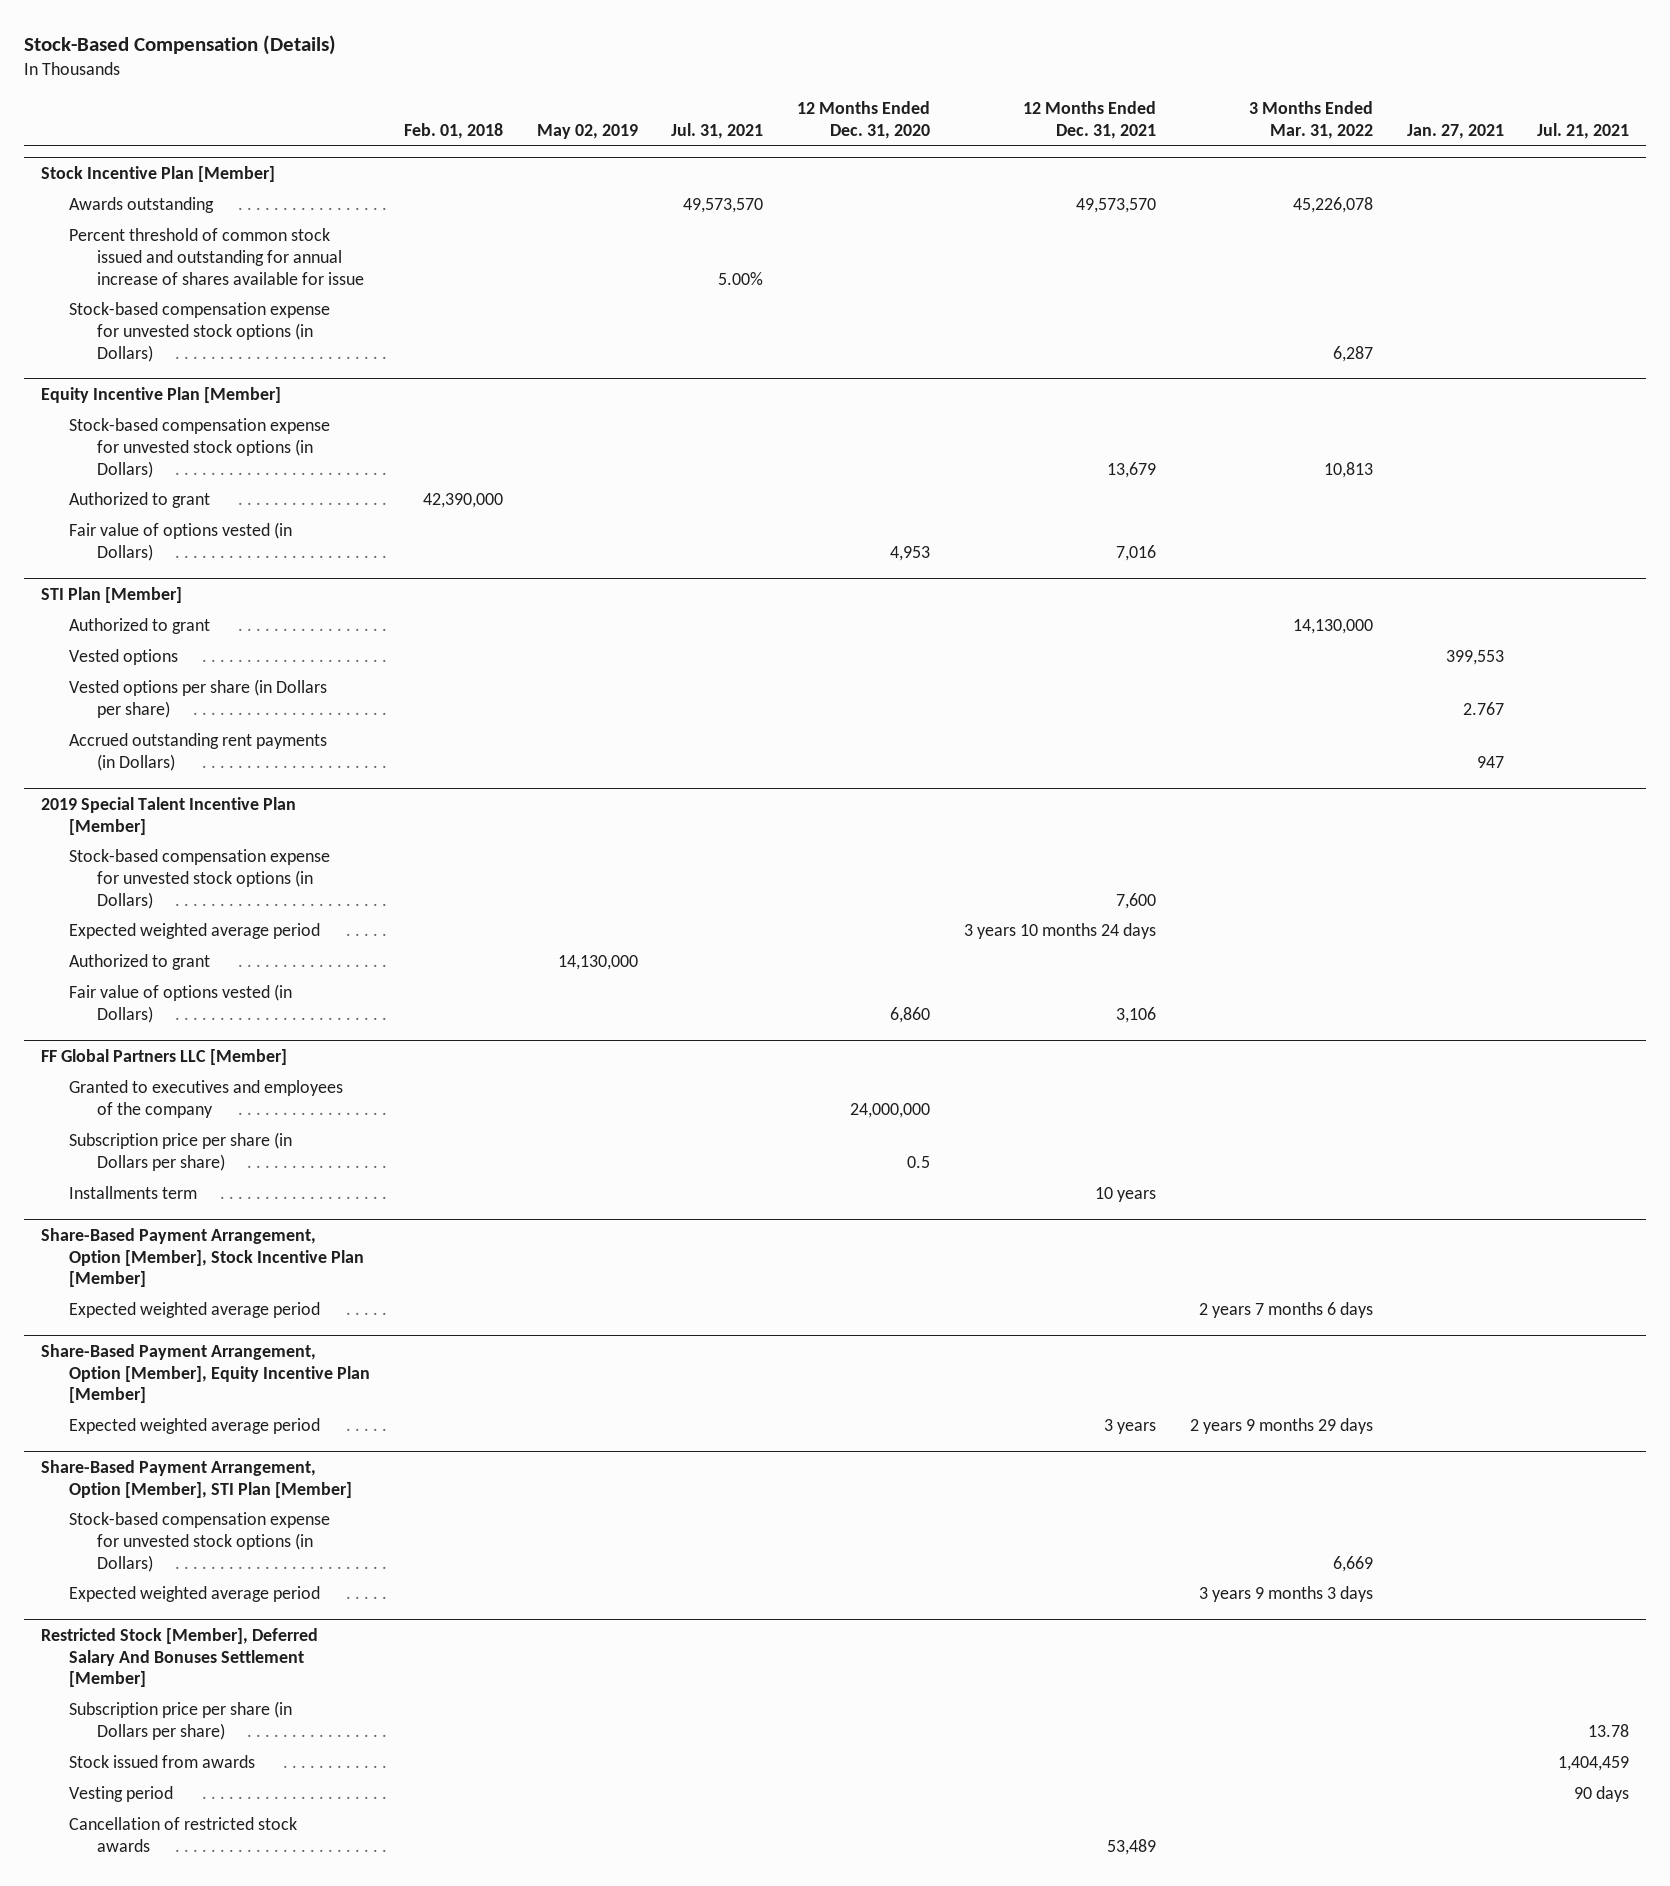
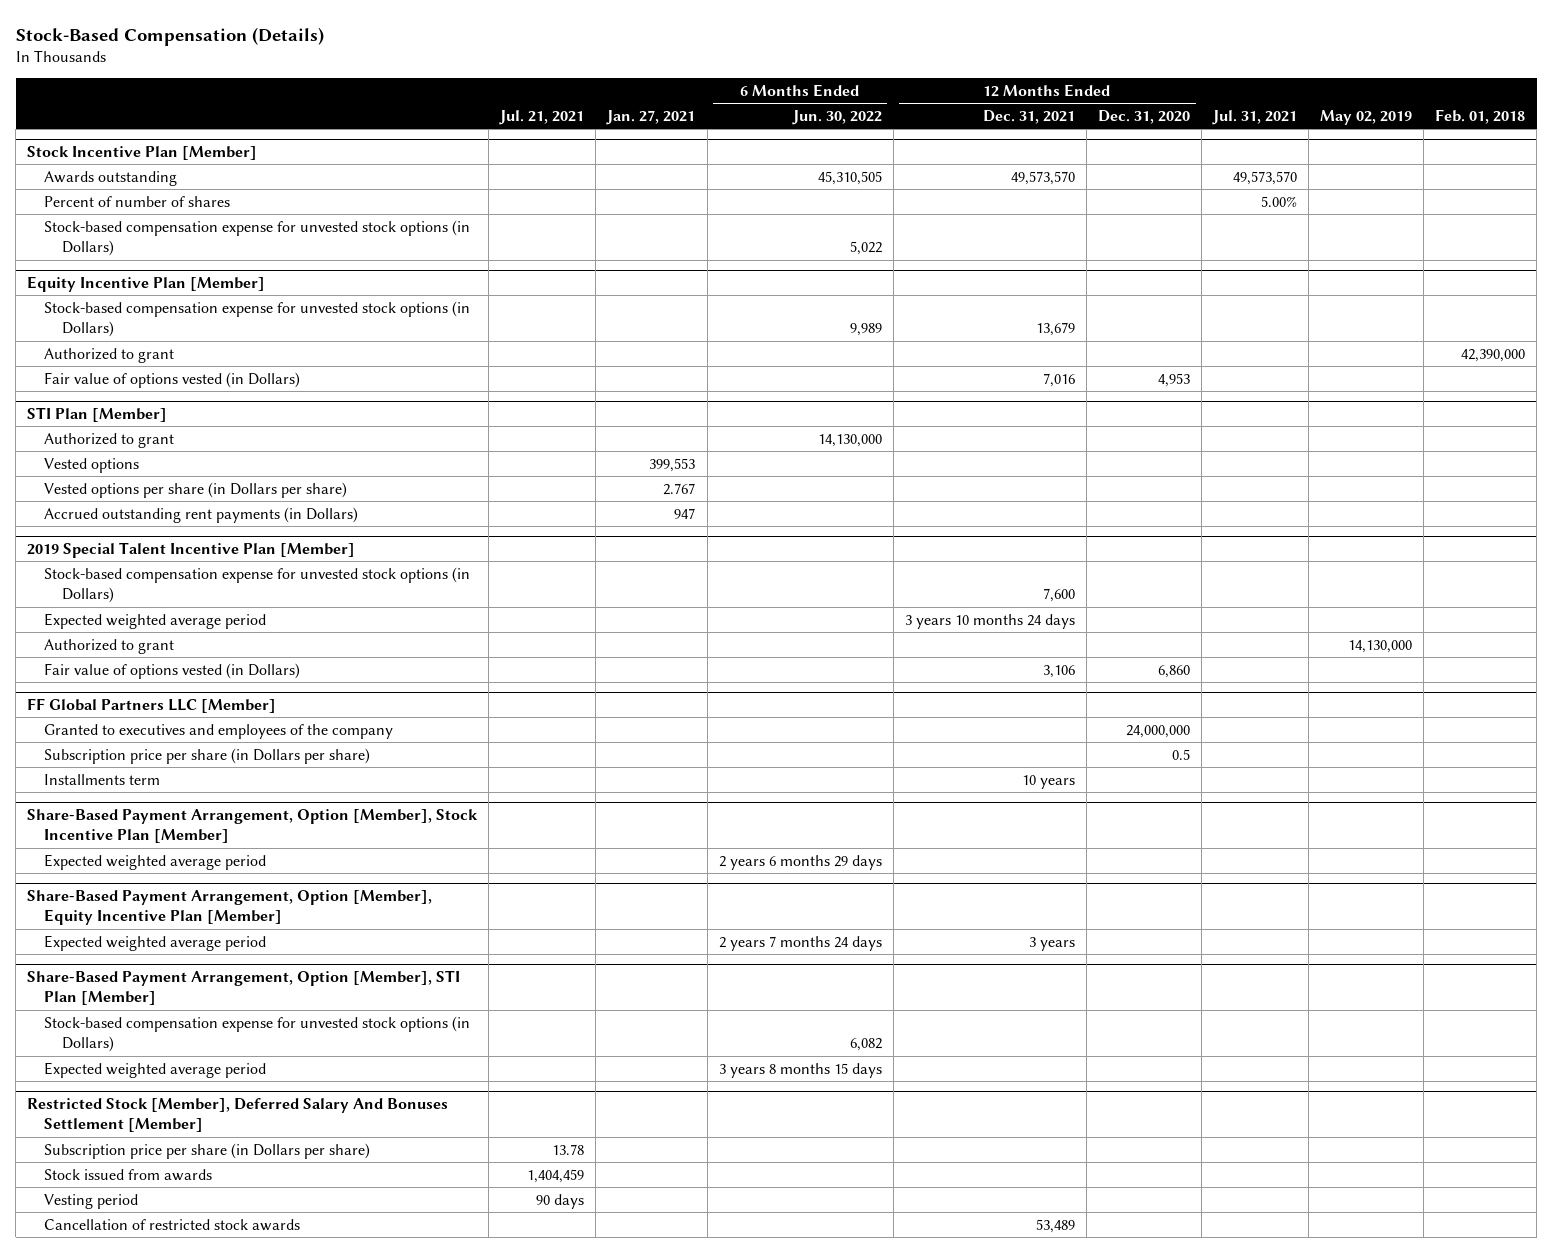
- | Feb. 01, 2018 | May 02, 2019 | Jul. 31, 2021 | 12 Months Ended Dec. 31, 2020 | 12 Months Ended Dec. 31, 2021 | 3 Months Ended Mar. 31, 2022 | Jan. 27, 2021 | Jul. 21, 2021
+ | Jul. 21, 2021 | Jan. 27, 2021 | 6 Months Ended Jun. 30, 2022 | 12 Months Ended Dec. 31, 2021 | 12 Months Ended Dec. 31, 2020 | Jul. 31, 2021 | May 02, 2019 | Feb. 01, 2018
@ Stock Incentive Plan [Member]
- Percent threshold of common stock issued and outstanding for annual increase of shares available for issue | | | 5.00% | | | | |
+ Percent of number of shares | | | | | | 5.00% | |

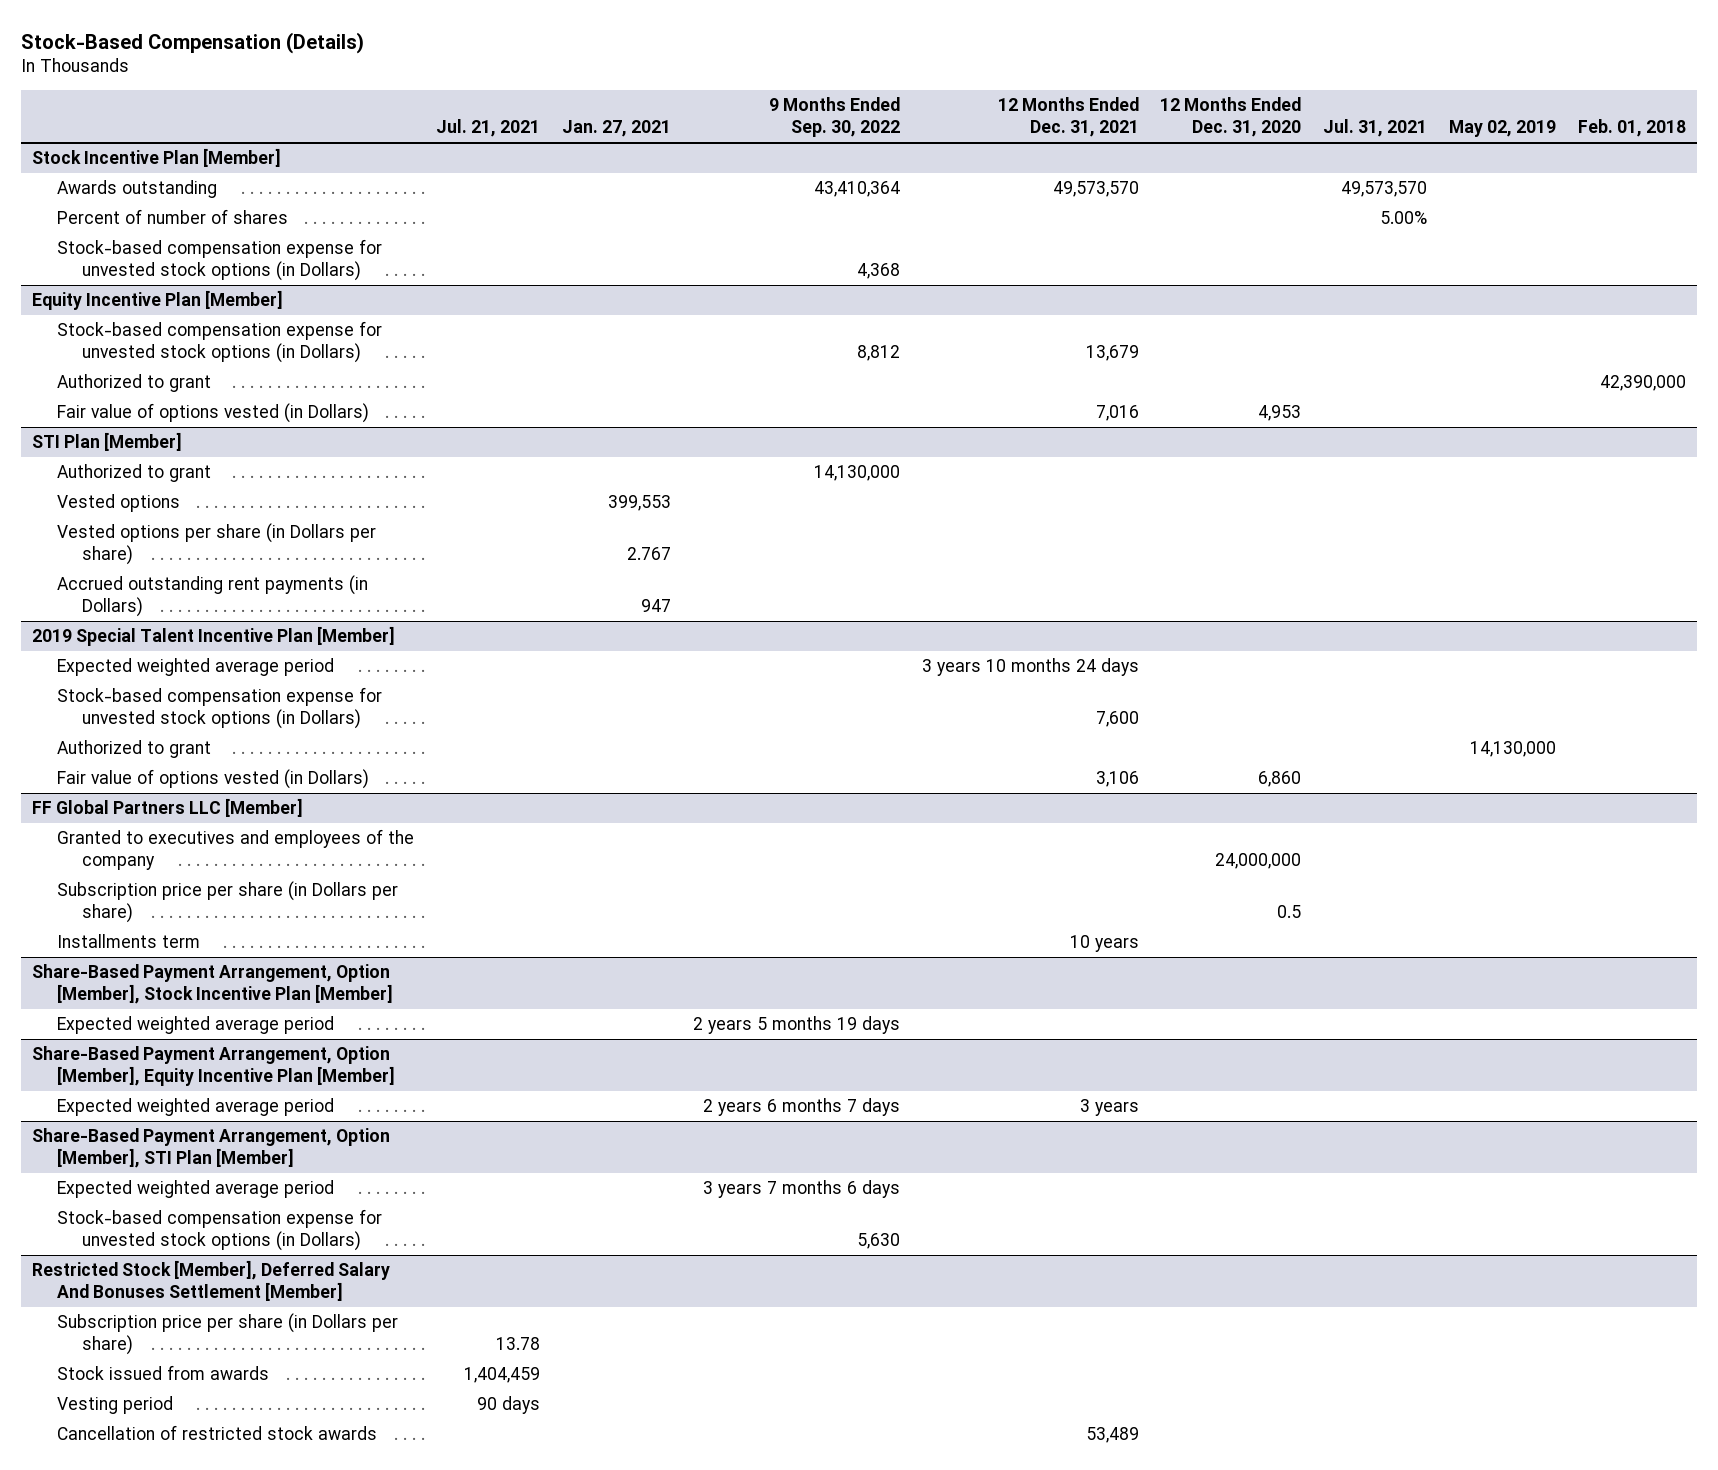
- | Jul. 21, 2021 | Jan. 27, 2021 | 6 Months Ended Jun. 30, 2022 | 12 Months Ended Dec. 31, 2021 | 12 Months Ended Dec. 31, 2020 | Jul. 31, 2021 | May 02, 2019 | Feb. 01, 2018
+ | Jul. 21, 2021 | Jan. 27, 2021 | 9 Months Ended Sep. 30, 2022 | 12 Months Ended Dec. 31, 2021 | 12 Months Ended Dec. 31, 2020 | Jul. 31, 2021 | May 02, 2019 | Feb. 01, 2018
@ 2019 Special Talent Incentive Plan [Member]
moved down: Stock-based compensation expense for unvested stock options (in Dollars) | | | | 7,600 | | | |
@ Share-Based Payment Arrangement, Option [Member], STI Plan [Member]
moved down: Stock-based compensation expense for unvested stock options (in Dollars) | | | 5,630 | | | | |

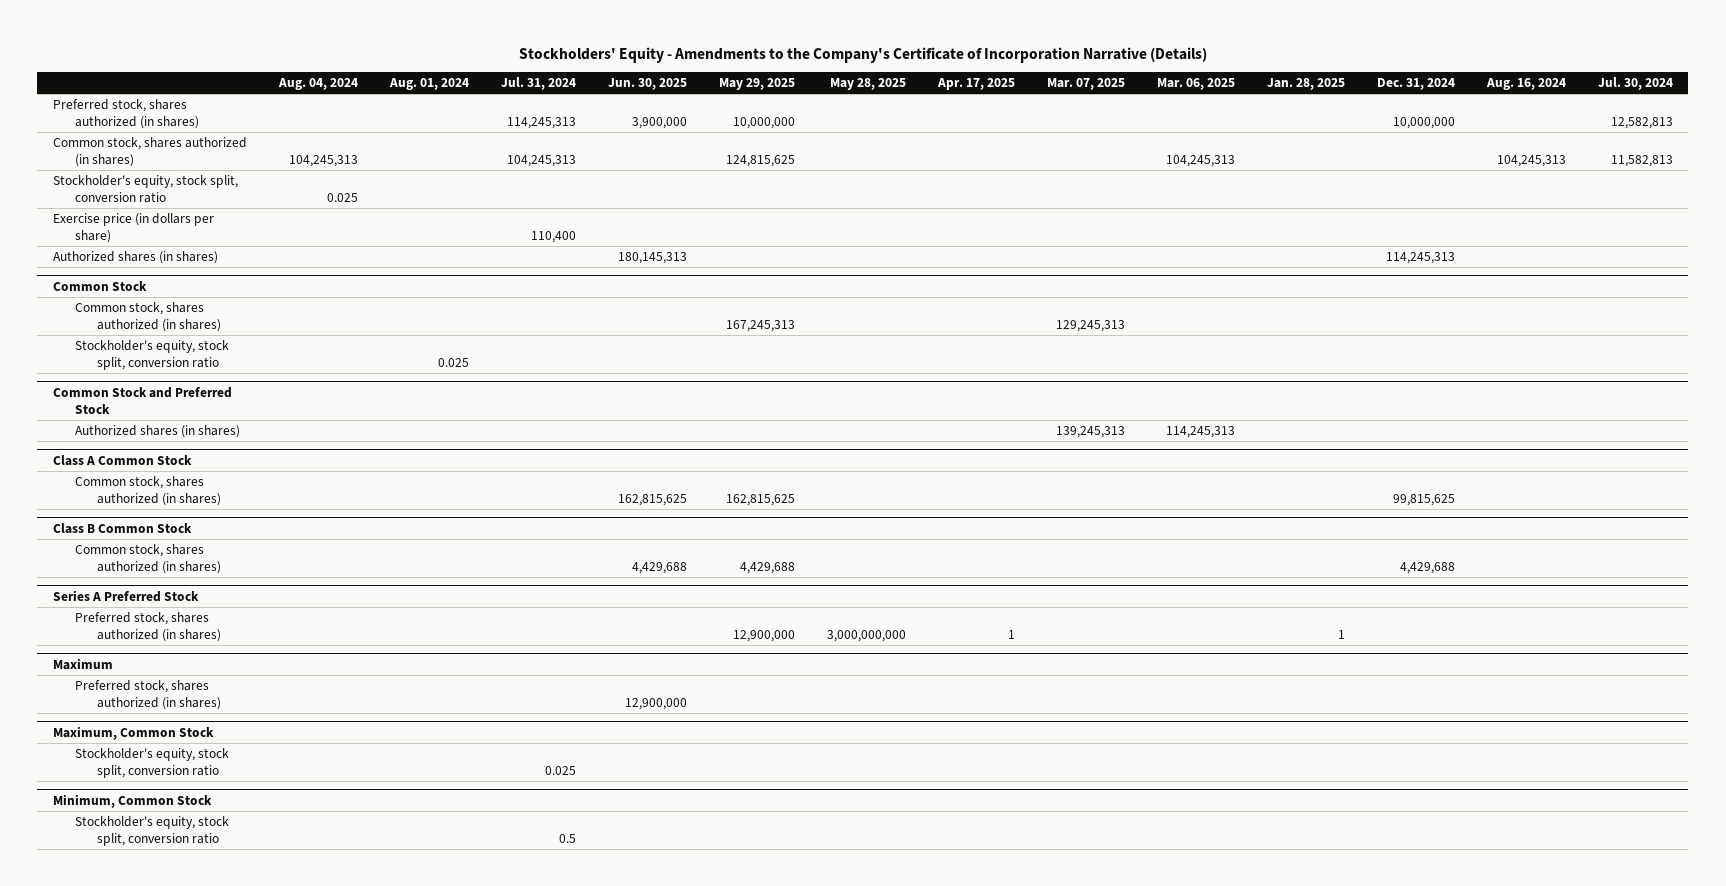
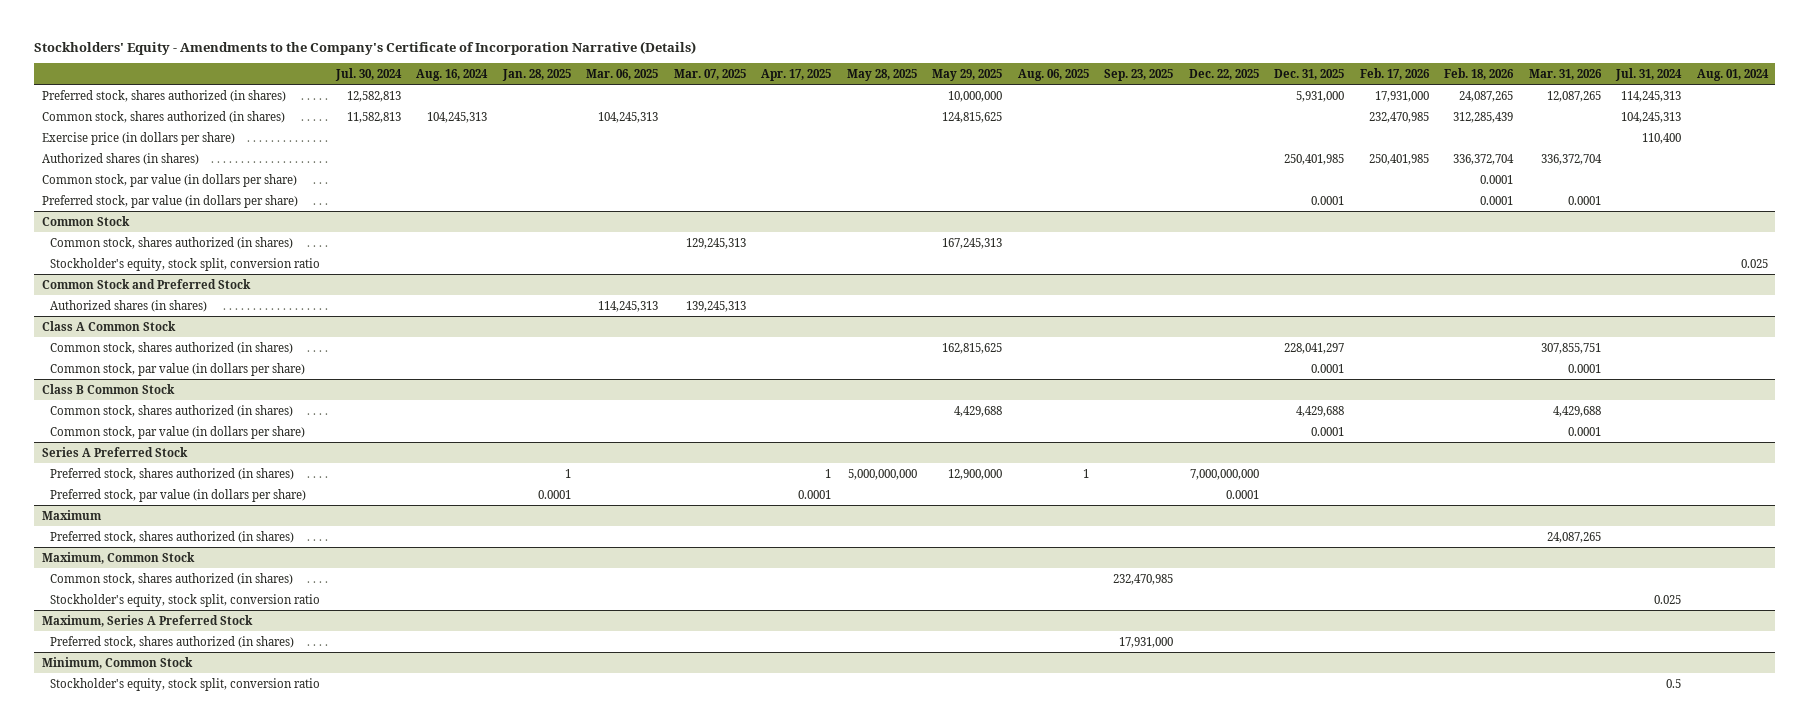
- | Aug. 04, 2024 | Aug. 01, 2024 | Jul. 31, 2024 | Jun. 30, 2025 | May 29, 2025 | May 28, 2025 | Apr. 17, 2025 | Mar. 07, 2025 | Mar. 06, 2025 | Jan. 28, 2025 | Dec. 31, 2024 | Aug. 16, 2024 | Jul. 30, 2024
+ | Jul. 30, 2024 | Aug. 16, 2024 | Jan. 28, 2025 | Mar. 06, 2025 | Mar. 07, 2025 | Apr. 17, 2025 | May 28, 2025 | May 29, 2025 | Aug. 06, 2025 | Sep. 23, 2025 | Dec. 22, 2025 | Dec. 31, 2025 | Feb. 17, 2026 | Feb. 18, 2026 | Mar. 31, 2026 | Jul. 31, 2024 | Aug. 01, 2024
- Stockholder's equity, stock split, conversion ratio | 0.025 | | | | | | | | | | | |
+ Common stock, par value (in dollars per share) | | | | | | | | | | | | | | 0.0001 | | |
+ Preferred stock, par value (in dollars per share) | | | | | | | | | | | | 0.0001 | | 0.0001 | 0.0001 | |
@ Class A Common Stock
+ Common stock, par value (in dollars per share) | | | | | | | | | | | | 0.0001 | | | 0.0001 | |
@ Class B Common Stock
+ Common stock, par value (in dollars per share) | | | | | | | | | | | | 0.0001 | | | 0.0001 | |
@ Series A Preferred Stock
- Preferred stock, shares authorized (in shares) | | | | | 12,900,000 | 3,000,000,000 | 1 | | | 1 | | |
+ Preferred stock, shares authorized (in shares) | | | 1 | | | 1 | 5,000,000,000 | 12,900,000 | 1 | | 7,000,000,000 | | | | | |
+ Preferred stock, par value (in dollars per share) | | | 0.0001 | | | 0.0001 | | | | | 0.0001 | | | | | |
@ Maximum, Common Stock
+ Common stock, shares authorized (in shares) | | | | | | | | | | 232,470,985 | | | | | | |
+ Maximum, Series A Preferred Stock
+ Preferred stock, shares authorized (in shares) | | | | | | | | | | 17,931,000 | | | | | | |

